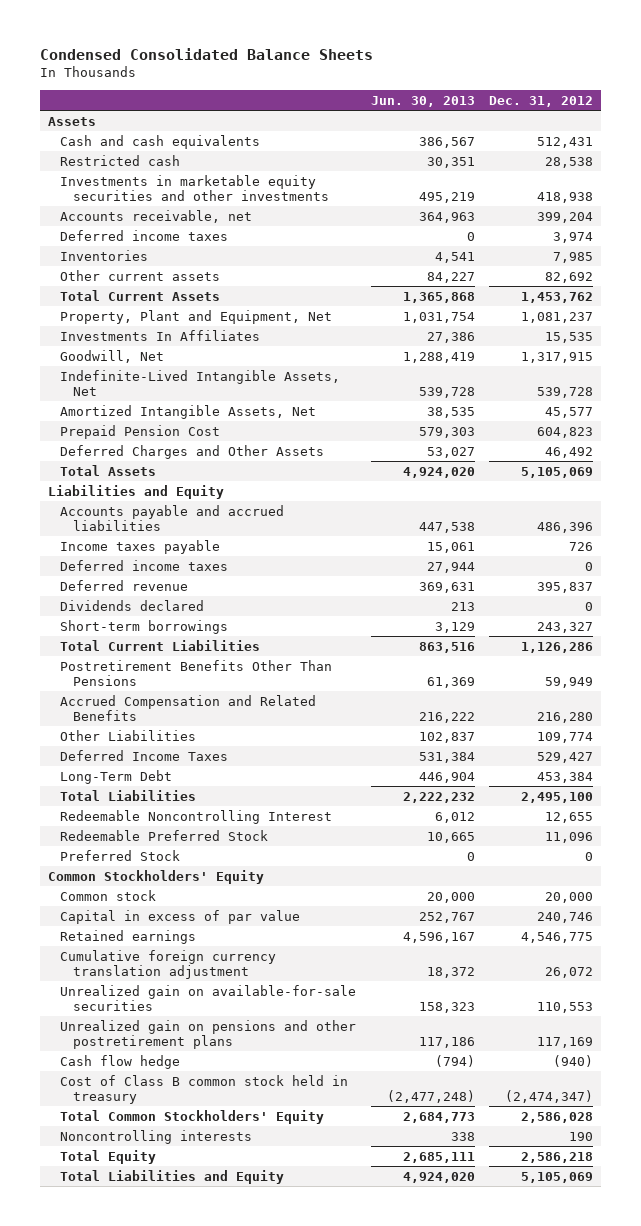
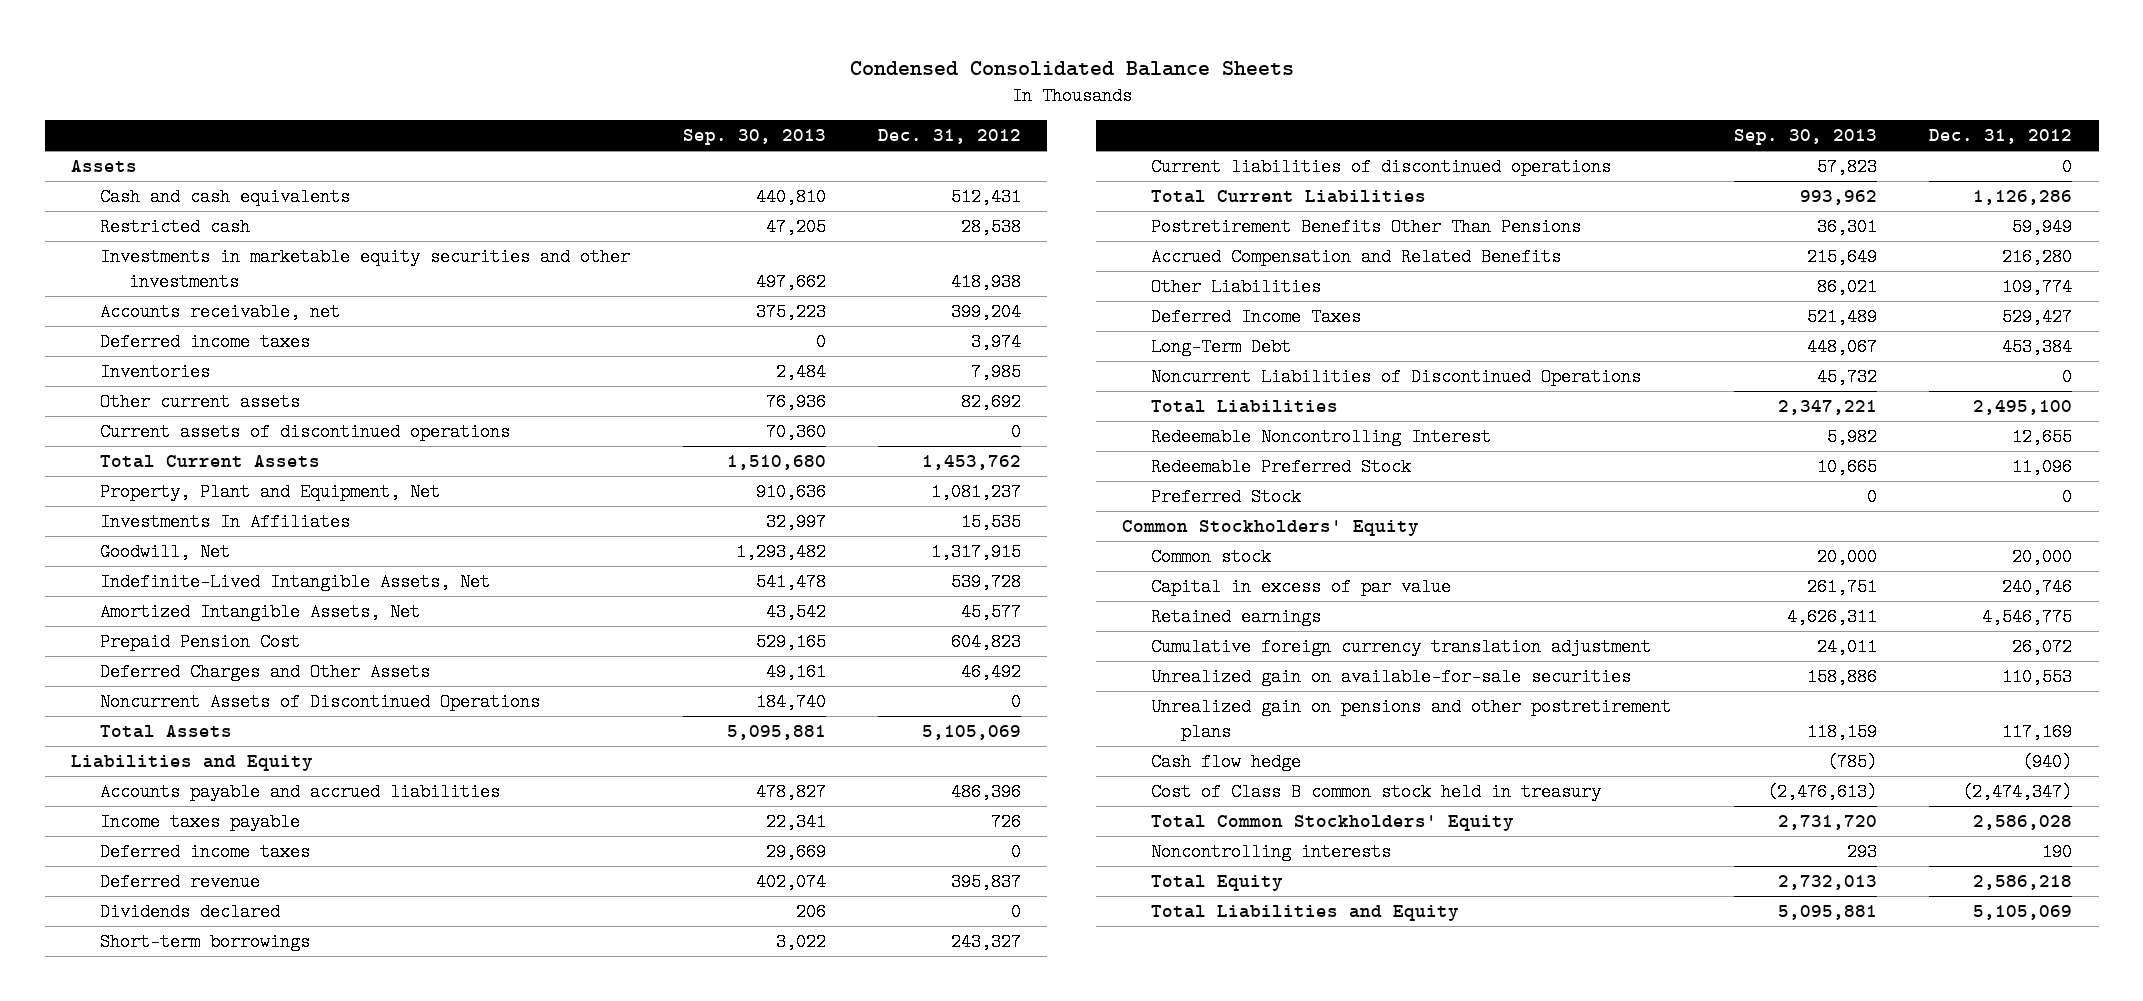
- | Jun. 30, 2013 | Dec. 31, 2012
+ | Sep. 30, 2013 | Dec. 31, 2012
+ Current assets of discontinued operations | 70,360 | 0
+ Noncurrent Assets of Discontinued Operations | 184,740 | 0
+ Current liabilities of discontinued operations | 57,823 | 0
+ Noncurrent Liabilities of Discontinued Operations | 45,732 | 0

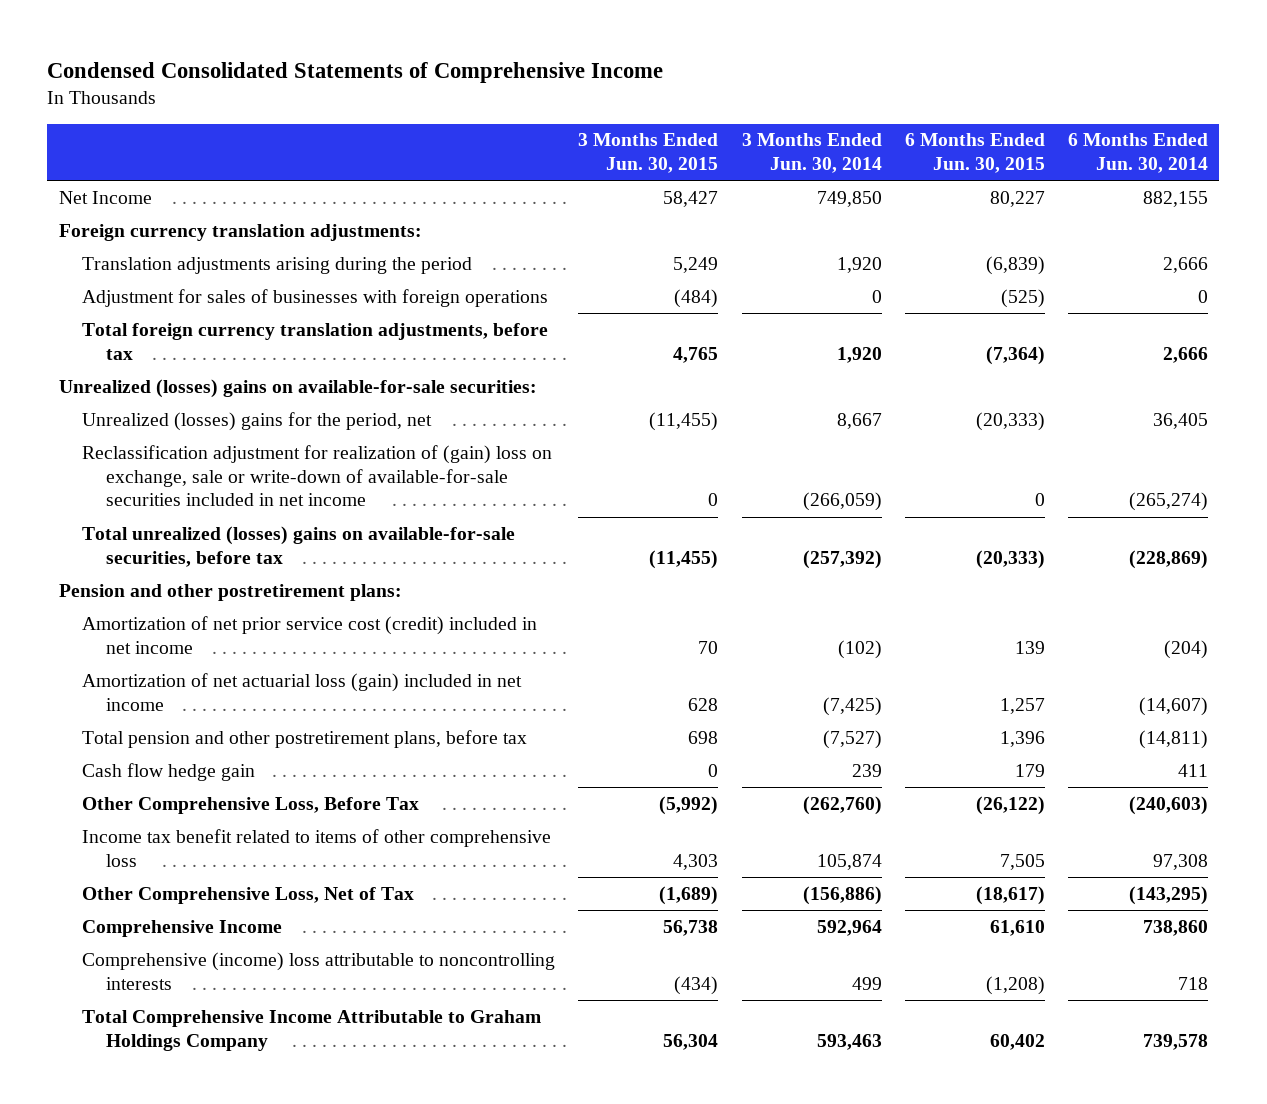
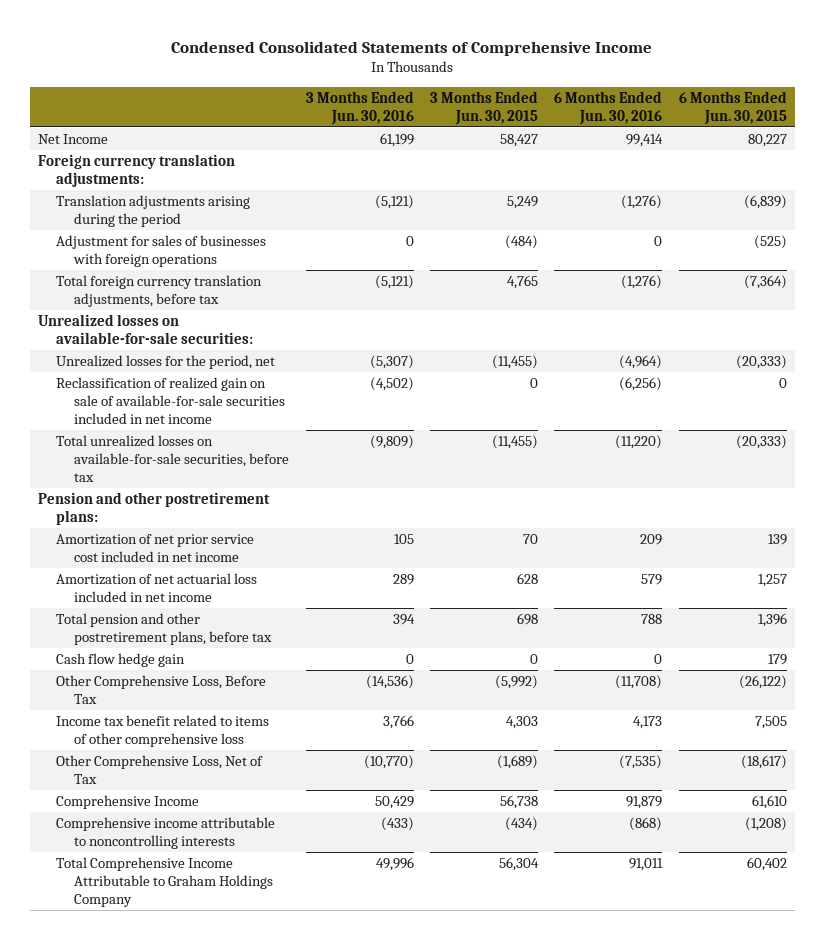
- | 3 Months Ended Jun. 30, 2015 | 3 Months Ended Jun. 30, 2014 | 6 Months Ended Jun. 30, 2015 | 6 Months Ended Jun. 30, 2014
+ | 3 Months Ended Jun. 30, 2016 | 3 Months Ended Jun. 30, 2015 | 6 Months Ended Jun. 30, 2016 | 6 Months Ended Jun. 30, 2015
- Unrealized (losses) gains on available-for-sale securities:
- Unrealized (losses) gains for the period, net | (11,455) | 8,667 | (20,333) | 36,405
- Reclassification adjustment for realization of (gain) loss on exchange, sale or write-down of available-for-sale securities included in net income | 0 | (266,059) | 0 | (265,274)
- Total unrealized (losses) gains on available-for-sale securities, before tax | (11,455) | (257,392) | (20,333) | (228,869)
+ Unrealized losses on available-for-sale securities:
+ Unrealized losses for the period, net | (5,307) | (11,455) | (4,964) | (20,333)
+ Reclassification of realized gain on sale of available-for-sale securities included in net income | (4,502) | 0 | (6,256) | 0
+ Total unrealized losses on available-for-sale securities, before tax | (9,809) | (11,455) | (11,220) | (20,333)
- Amortization of net prior service cost (credit) included in net income | 70 | (102) | 139 | (204)
- Amortization of net actuarial loss (gain) included in net income | 628 | (7,425) | 1,257 | (14,607)
+ Amortization of net prior service cost included in net income | 105 | 70 | 209 | 139
+ Amortization of net actuarial loss included in net income | 289 | 628 | 579 | 1,257
- Comprehensive (income) loss attributable to noncontrolling interests | (434) | 499 | (1,208) | 718
+ Comprehensive income attributable to noncontrolling interests | (433) | (434) | (868) | (1,208)

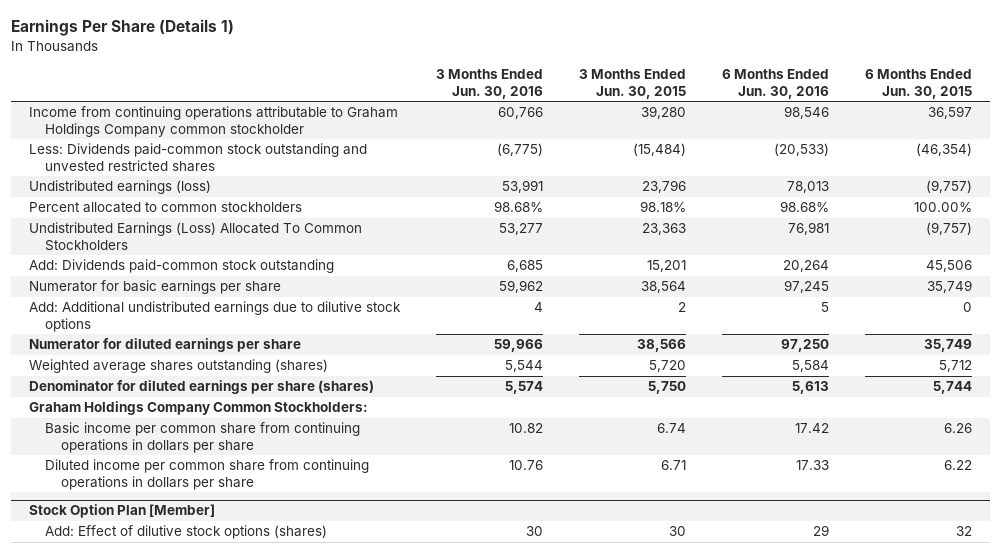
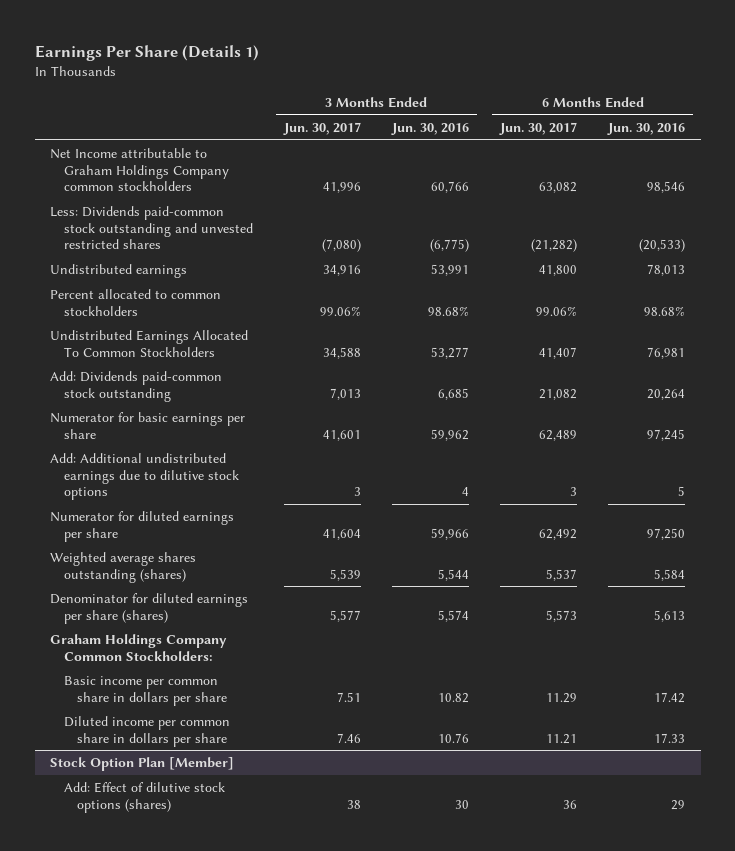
- | 3 Months Ended Jun. 30, 2016 | 3 Months Ended Jun. 30, 2015 | 6 Months Ended Jun. 30, 2016 | 6 Months Ended Jun. 30, 2015
+ | 3 Months Ended Jun. 30, 2017 | 3 Months Ended Jun. 30, 2016 | 6 Months Ended Jun. 30, 2017 | 6 Months Ended Jun. 30, 2016
- Income from continuing operations attributable to Graham Holdings Company common stockholder | 60,766 | 39,280 | 98,546 | 36,597
+ Net Income attributable to Graham Holdings Company common stockholders | 41,996 | 60,766 | 63,082 | 98,546
- Undistributed earnings (loss) | 53,991 | 23,796 | 78,013 | (9,757)
+ Undistributed earnings | 34,916 | 53,991 | 41,800 | 78,013
- Undistributed Earnings (Loss) Allocated To Common Stockholders | 53,277 | 23,363 | 76,981 | (9,757)
+ Undistributed Earnings Allocated To Common Stockholders | 34,588 | 53,277 | 41,407 | 76,981
- Basic income per common share from continuing operations in dollars per share | 10.82 | 6.74 | 17.42 | 6.26
- Diluted income per common share from continuing operations in dollars per share | 10.76 | 6.71 | 17.33 | 6.22
+ Basic income per common share in dollars per share | 7.51 | 10.82 | 11.29 | 17.42
+ Diluted income per common share in dollars per share | 7.46 | 10.76 | 11.21 | 17.33

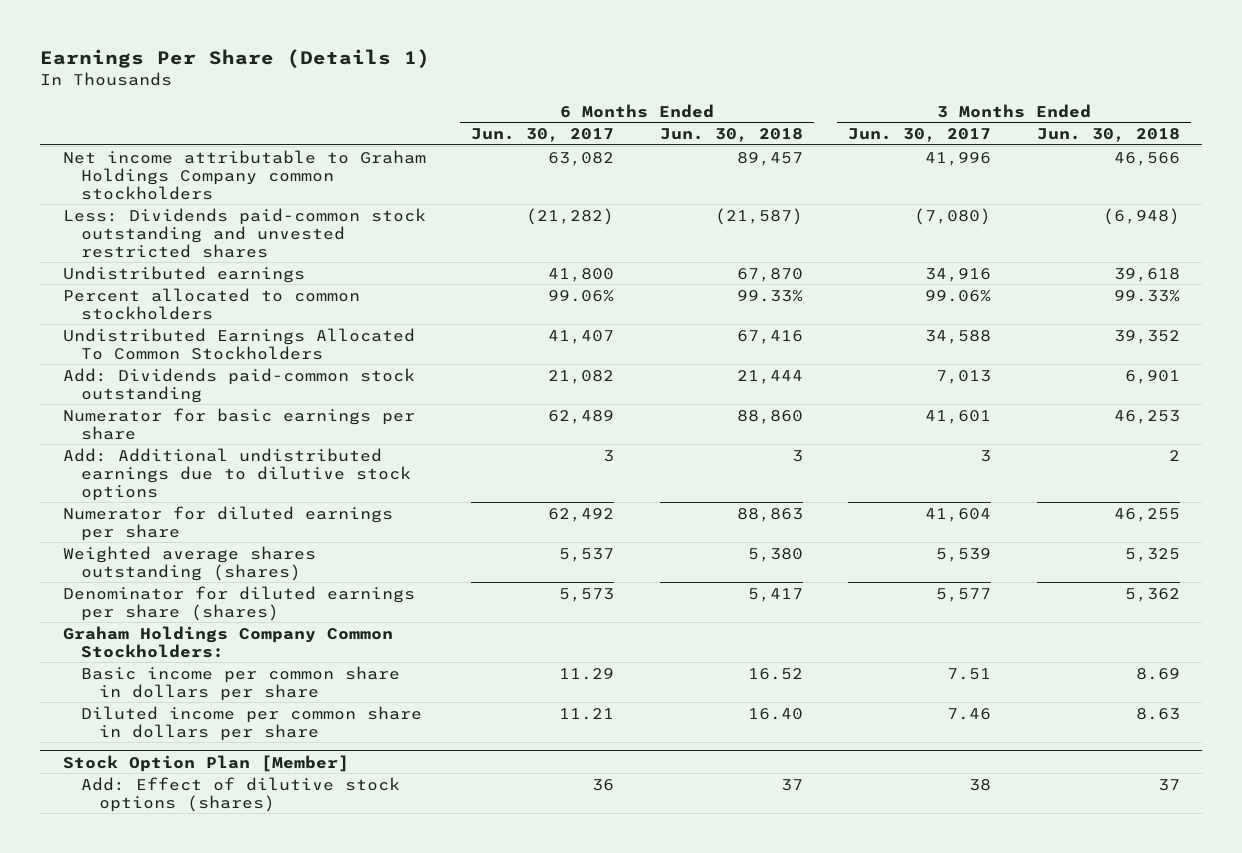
- | 3 Months Ended Jun. 30, 2017 | 3 Months Ended Jun. 30, 2016 | 6 Months Ended Jun. 30, 2017 | 6 Months Ended Jun. 30, 2016
+ | 6 Months Ended Jun. 30, 2017 | 6 Months Ended Jun. 30, 2018 | 3 Months Ended Jun. 30, 2017 | 3 Months Ended Jun. 30, 2018
- Net Income attributable to Graham Holdings Company common stockholders | 41,996 | 60,766 | 63,082 | 98,546
+ Net income attributable to Graham Holdings Company common stockholders | 63,082 | 89,457 | 41,996 | 46,566

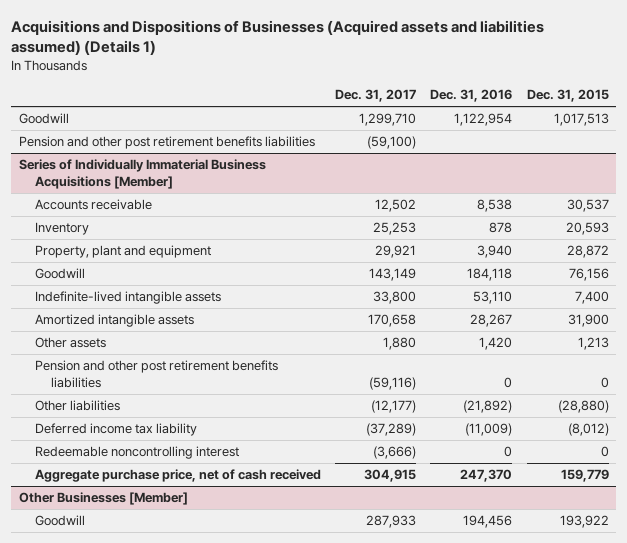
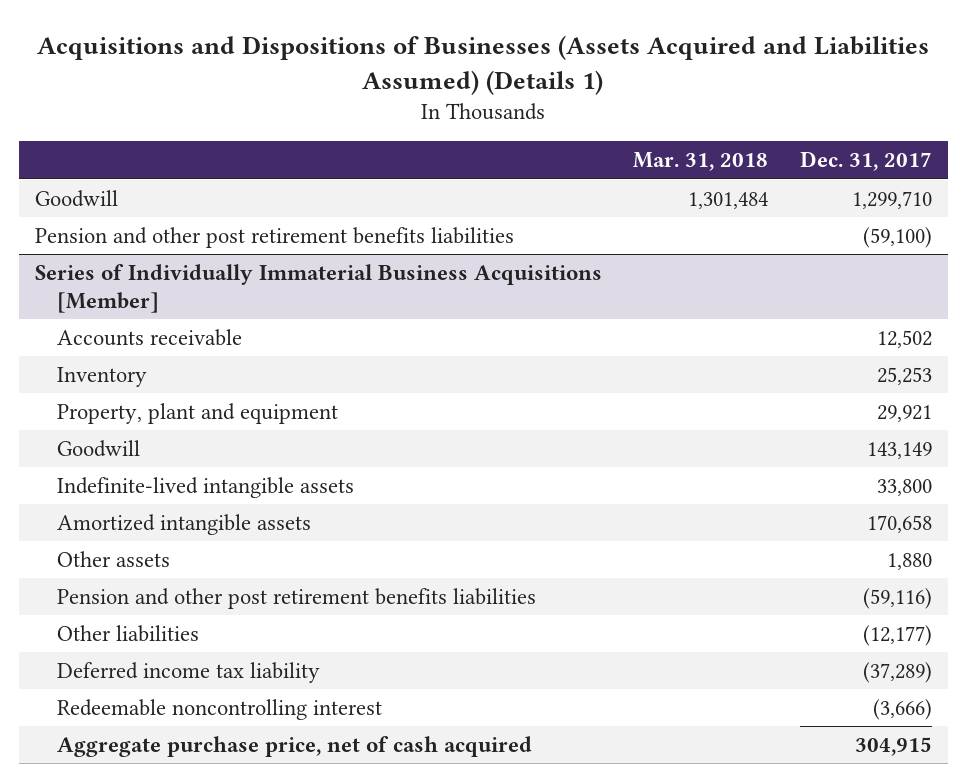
- Acquisitions and Dispositions of Businesses (Acquired assets and liabilities assumed) (Details 1)
+ Acquisitions and Dispositions of Businesses (Assets Acquired and Liabilities Assumed) (Details 1)
- | Dec. 31, 2017 | Dec. 31, 2016 | Dec. 31, 2015
+ | Mar. 31, 2018 | Dec. 31, 2017
@ Series of Individually Immaterial Business Acquisitions [Member]
- Aggregate purchase price, net of cash received | 304,915 | 247,370 | 159,779
- Other Businesses [Member]
- Goodwill | 287,933 | 194,456 | 193,922
@ Series of Individually Immaterial Business Acquisitions [Member]
+ Aggregate purchase price, net of cash acquired | | 304,915

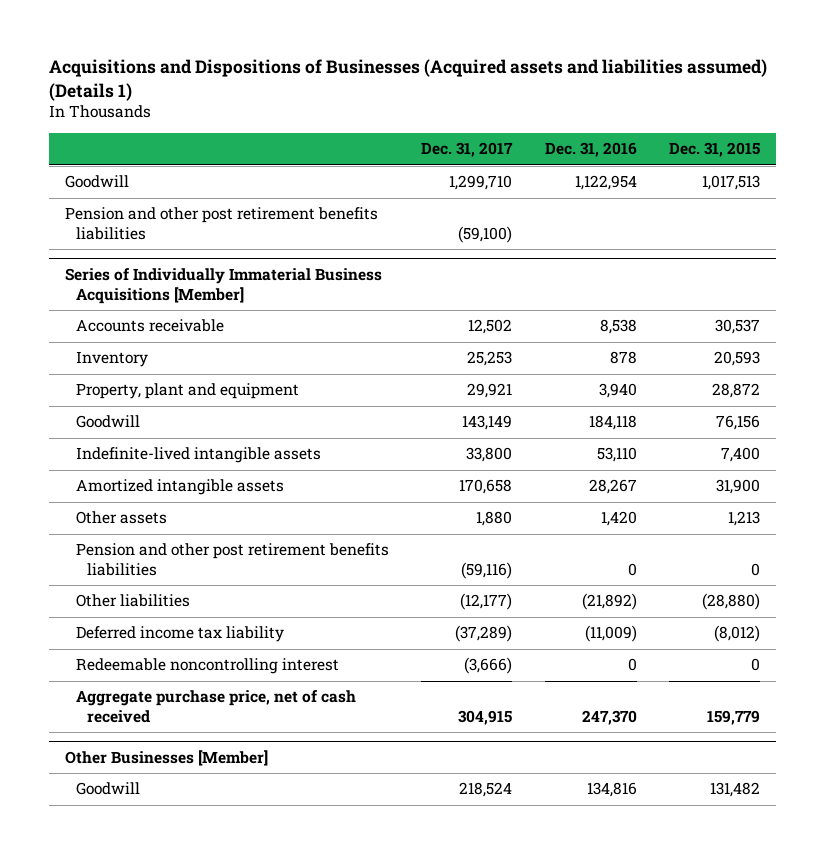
- Acquisitions and Dispositions of Businesses (Assets Acquired and Liabilities Assumed) (Details 1)
+ Acquisitions and Dispositions of Businesses (Acquired assets and liabilities assumed) (Details 1)
- | Mar. 31, 2018 | Dec. 31, 2017
+ | Dec. 31, 2017 | Dec. 31, 2016 | Dec. 31, 2015
@ Series of Individually Immaterial Business Acquisitions [Member]
- Aggregate purchase price, net of cash acquired | | 304,915
+ Aggregate purchase price, net of cash received | 304,915 | 247,370 | 159,779
+ Other Businesses [Member]
+ Goodwill | 218,524 | 134,816 | 131,482

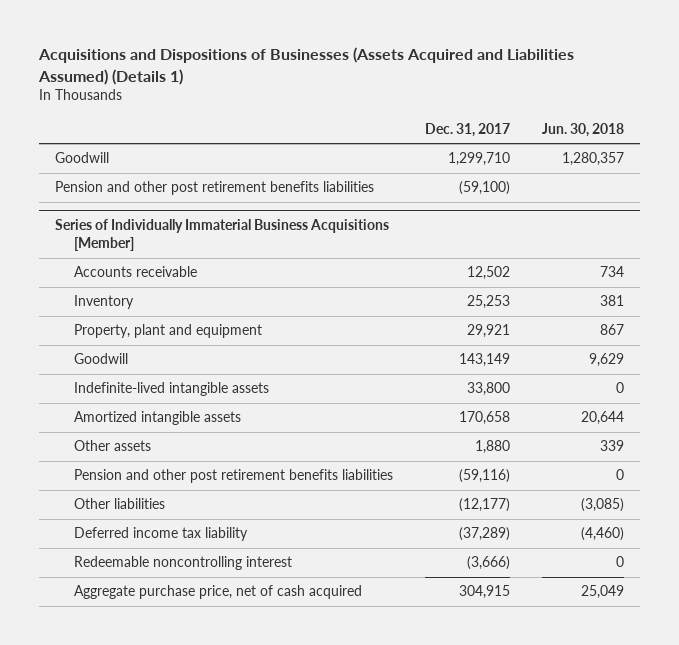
- Acquisitions and Dispositions of Businesses (Acquired assets and liabilities assumed) (Details 1)
+ Acquisitions and Dispositions of Businesses (Assets Acquired and Liabilities Assumed) (Details 1)
- | Dec. 31, 2017 | Dec. 31, 2016 | Dec. 31, 2015
+ | Dec. 31, 2017 | Jun. 30, 2018
@ Series of Individually Immaterial Business Acquisitions [Member]
- Aggregate purchase price, net of cash received | 304,915 | 247,370 | 159,779
- Other Businesses [Member]
- Goodwill | 218,524 | 134,816 | 131,482
@ Series of Individually Immaterial Business Acquisitions [Member]
+ Aggregate purchase price, net of cash acquired | 304,915 | 25,049

